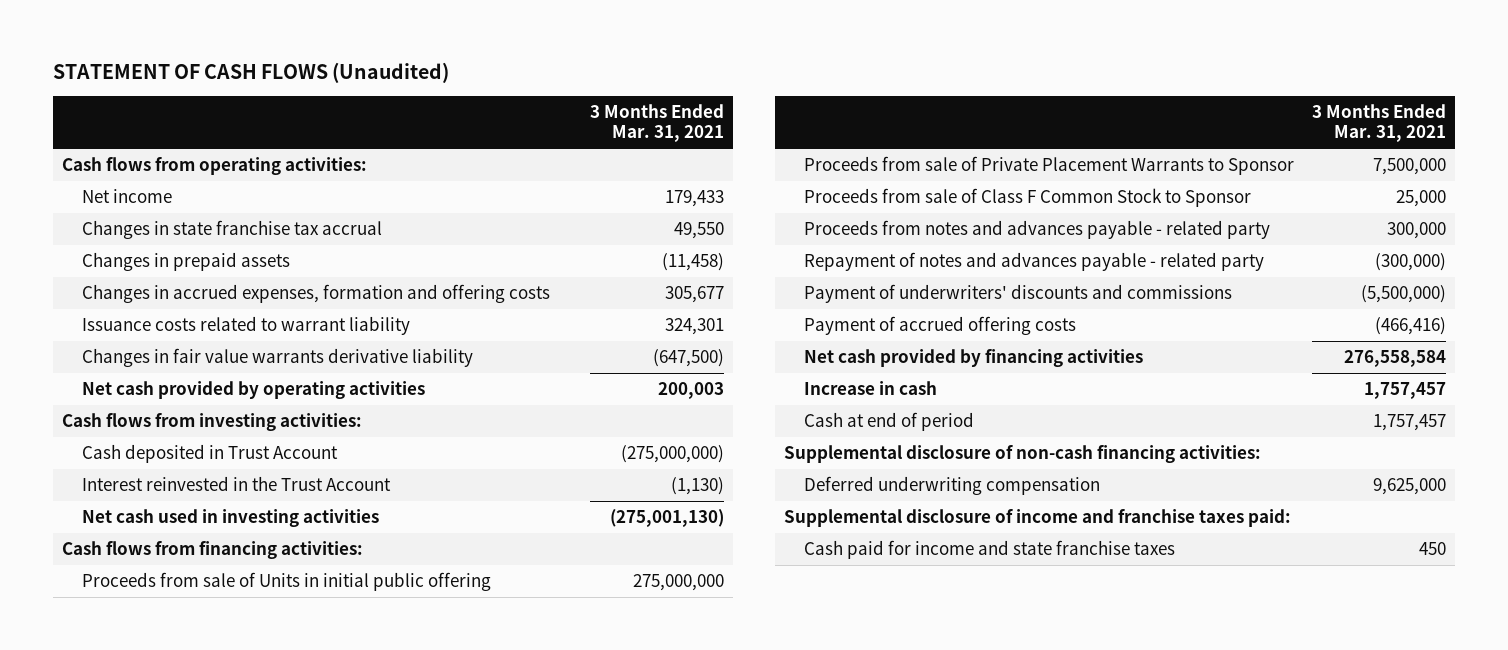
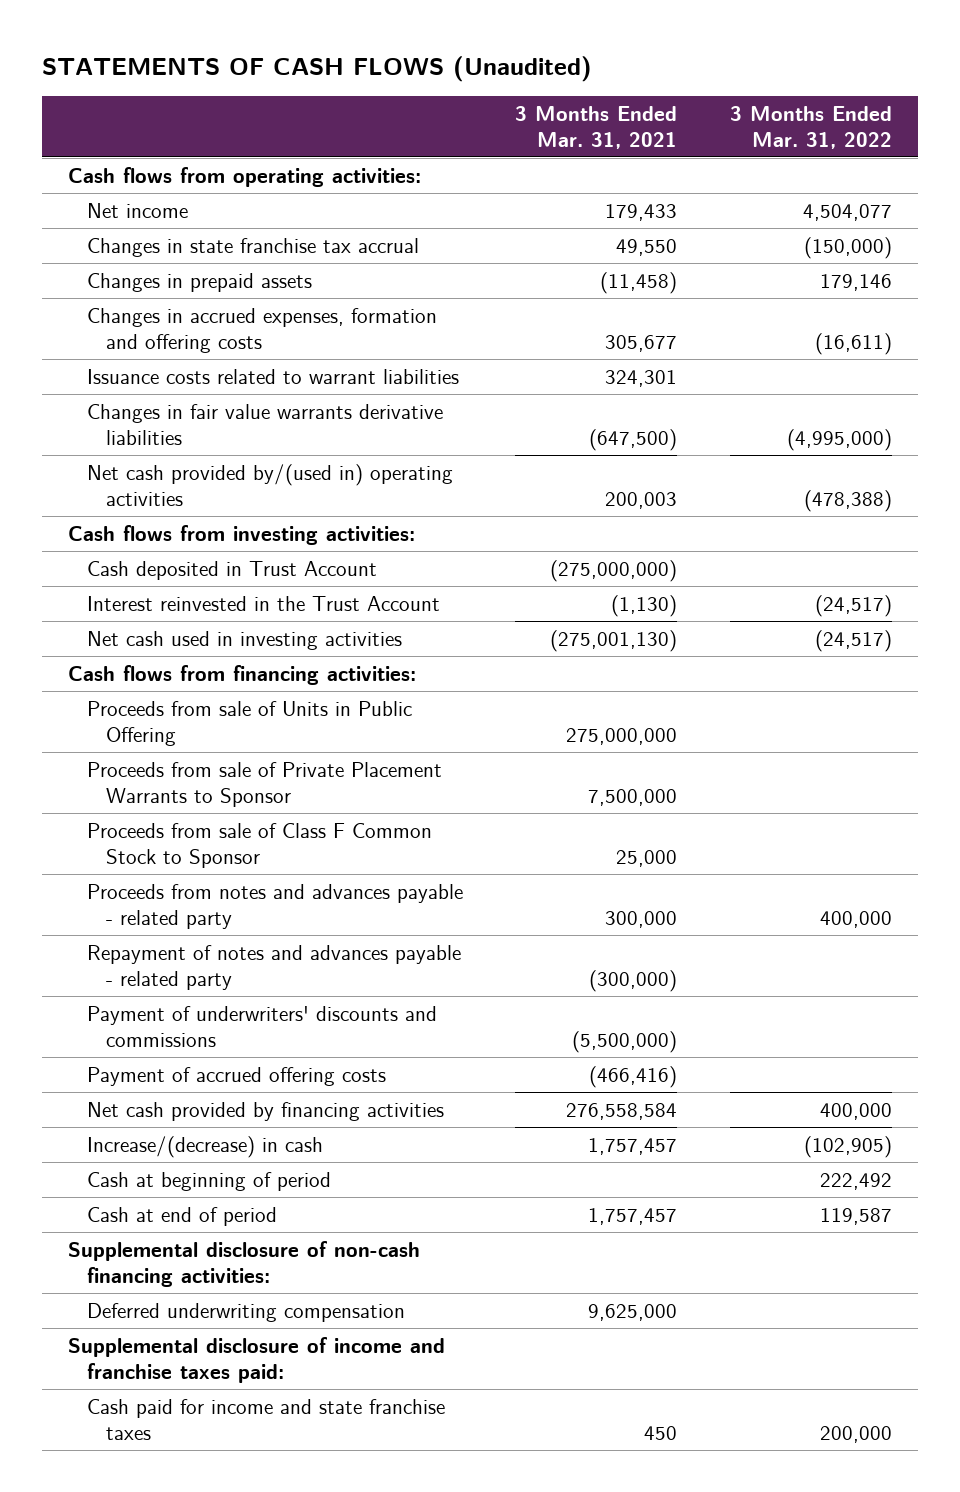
- STATEMENT OF CASH FLOWS (Unaudited)
+ STATEMENTS OF CASH FLOWS (Unaudited)
- | 3 Months Ended Mar. 31, 2021
+ | 3 Months Ended Mar. 31, 2021 | 3 Months Ended Mar. 31, 2022
- Issuance costs related to warrant liability | 324,301
- Changes in fair value warrants derivative liability | (647,500)
- Net cash provided by operating activities | 200,003
+ Issuance costs related to warrant liabilities | 324,301 |
+ Changes in fair value warrants derivative liabilities | (647,500) | (4,995,000)
+ Net cash provided by/(used in) operating activities | 200,003 | (478,388)
- Proceeds from sale of Units in initial public offering | 275,000,000
+ Proceeds from sale of Units in Public Offering | 275,000,000 |
- Increase in cash | 1,757,457
+ Increase/(decrease) in cash | 1,757,457 | (102,905)
+ Cash at beginning of period | | 222,492

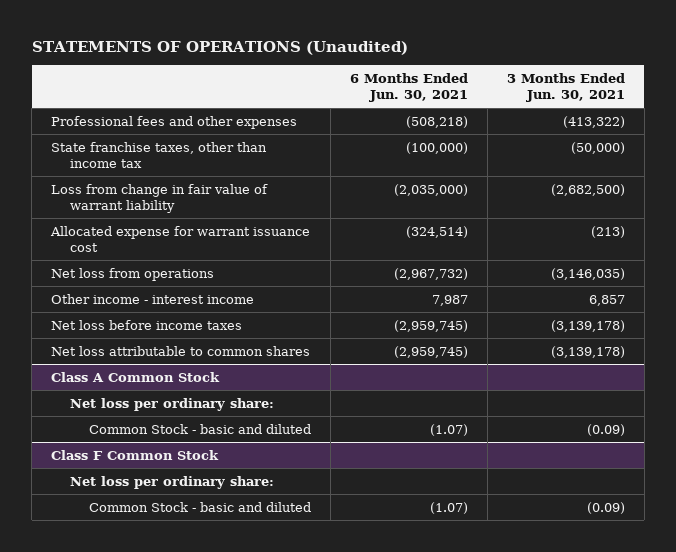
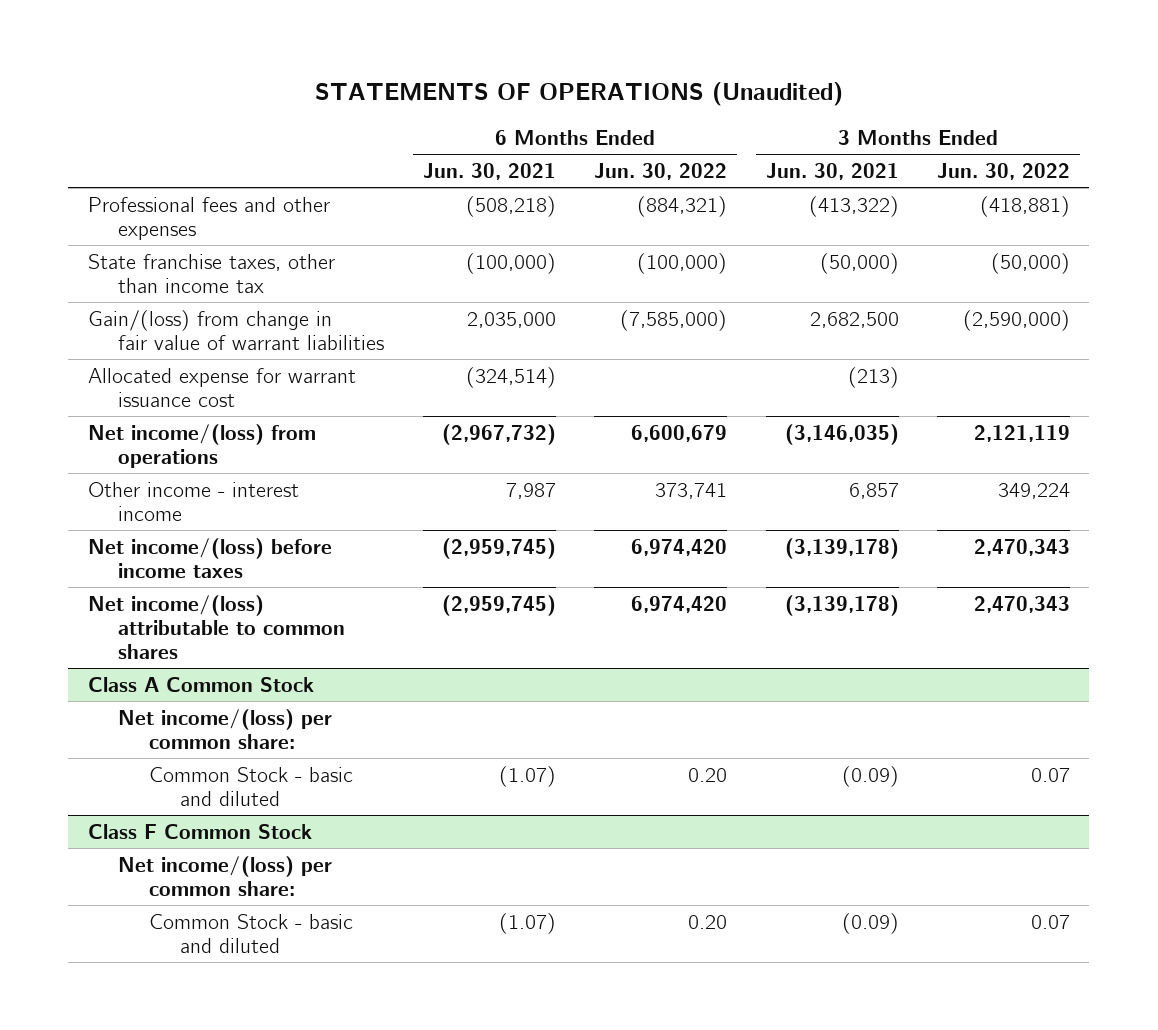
- | 6 Months Ended Jun. 30, 2021 | 3 Months Ended Jun. 30, 2021
+ | 6 Months Ended Jun. 30, 2021 | 6 Months Ended Jun. 30, 2022 | 3 Months Ended Jun. 30, 2021 | 3 Months Ended Jun. 30, 2022
- Loss from change in fair value of warrant liability | (2,035,000) | (2,682,500)
+ Gain/(loss) from change in fair value of warrant liabilities | 2,035,000 | (7,585,000) | 2,682,500 | (2,590,000)
- Net loss from operations | (2,967,732) | (3,146,035)
+ Net income/(loss) from operations | (2,967,732) | 6,600,679 | (3,146,035) | 2,121,119
- Net loss before income taxes | (2,959,745) | (3,139,178)
- Net loss attributable to common shares | (2,959,745) | (3,139,178)
+ Net income/(loss) before income taxes | (2,959,745) | 6,974,420 | (3,139,178) | 2,470,343
+ Net income/(loss) attributable to common shares | (2,959,745) | 6,974,420 | (3,139,178) | 2,470,343
@ Class A Common Stock
- Net loss per ordinary share:
+ Net income/(loss) per common share:
@ Class F Common Stock
- Net loss per ordinary share:
+ Net income/(loss) per common share:

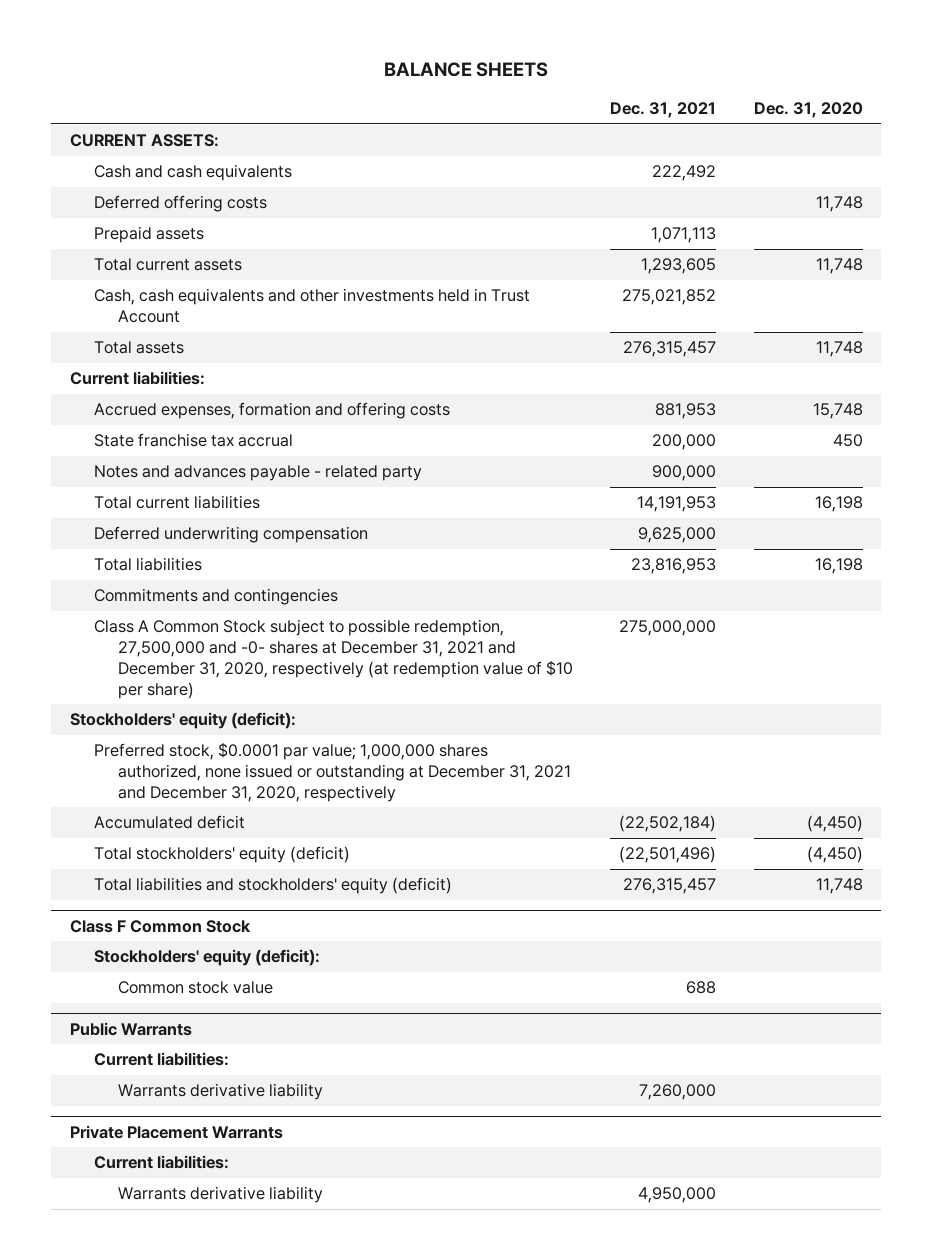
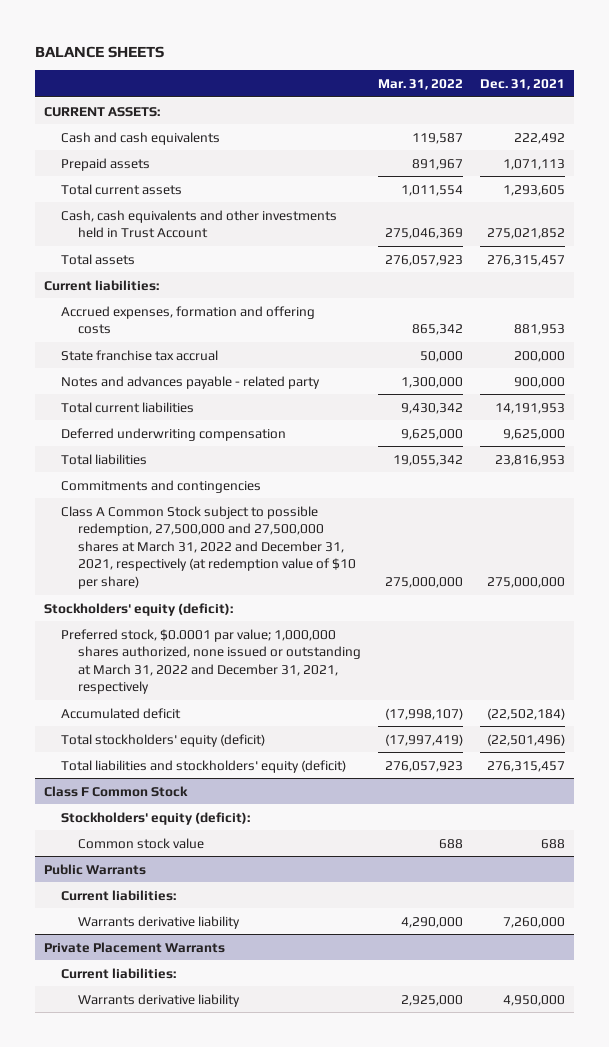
- | Dec. 31, 2021 | Dec. 31, 2020
+ | Mar. 31, 2022 | Dec. 31, 2021
- Deferred offering costs | | 11,748
- Class A Common Stock subject to possible redemption, 27,500,000 and -0- shares at December 31, 2021 and December 31, 2020, respectively (at redemption value of $10 per share) | 275,000,000 |
+ Class A Common Stock subject to possible redemption, 27,500,000 and 27,500,000 shares at March 31, 2022 and December 31, 2021, respectively (at redemption value of $10 per share) | 275,000,000 | 275,000,000
- Preferred stock, $0.0001 par value; 1,000,000 shares authorized, none issued or outstanding at December 31, 2021 and December 31, 2020, respectively
+ Preferred stock, $0.0001 par value; 1,000,000 shares authorized, none issued or outstanding at March 31, 2022 and December 31, 2021, respectively

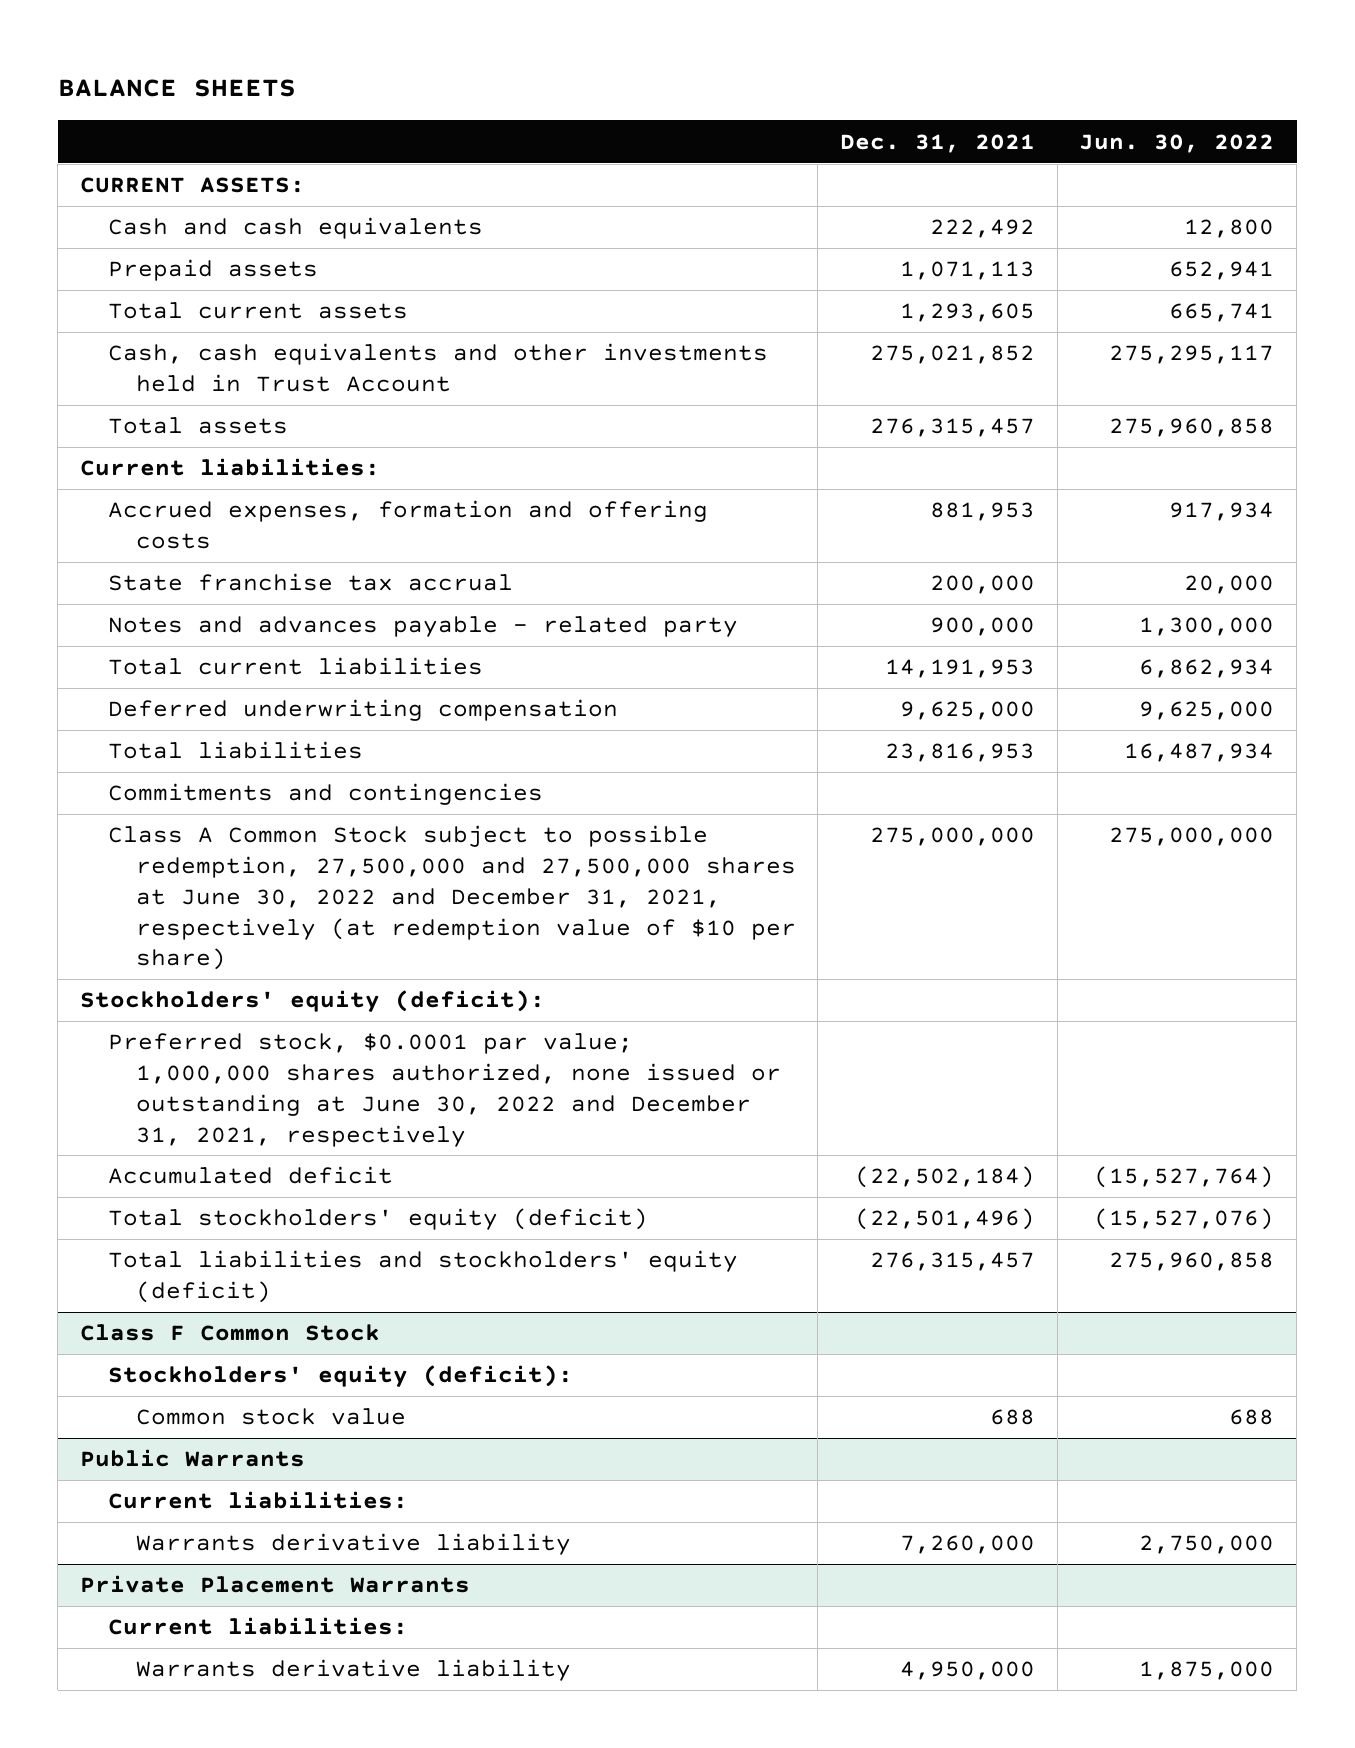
- | Mar. 31, 2022 | Dec. 31, 2021
+ | Dec. 31, 2021 | Jun. 30, 2022
- Class A Common Stock subject to possible redemption, 27,500,000 and 27,500,000 shares at March 31, 2022 and December 31, 2021, respectively (at redemption value of $10 per share) | 275,000,000 | 275,000,000
+ Class A Common Stock subject to possible redemption, 27,500,000 and 27,500,000 shares at June 30, 2022 and December 31, 2021, respectively (at redemption value of $10 per share) | 275,000,000 | 275,000,000
- Preferred stock, $0.0001 par value; 1,000,000 shares authorized, none issued or outstanding at March 31, 2022 and December 31, 2021, respectively
+ Preferred stock, $0.0001 par value; 1,000,000 shares authorized, none issued or outstanding at June 30, 2022 and December 31, 2021, respectively

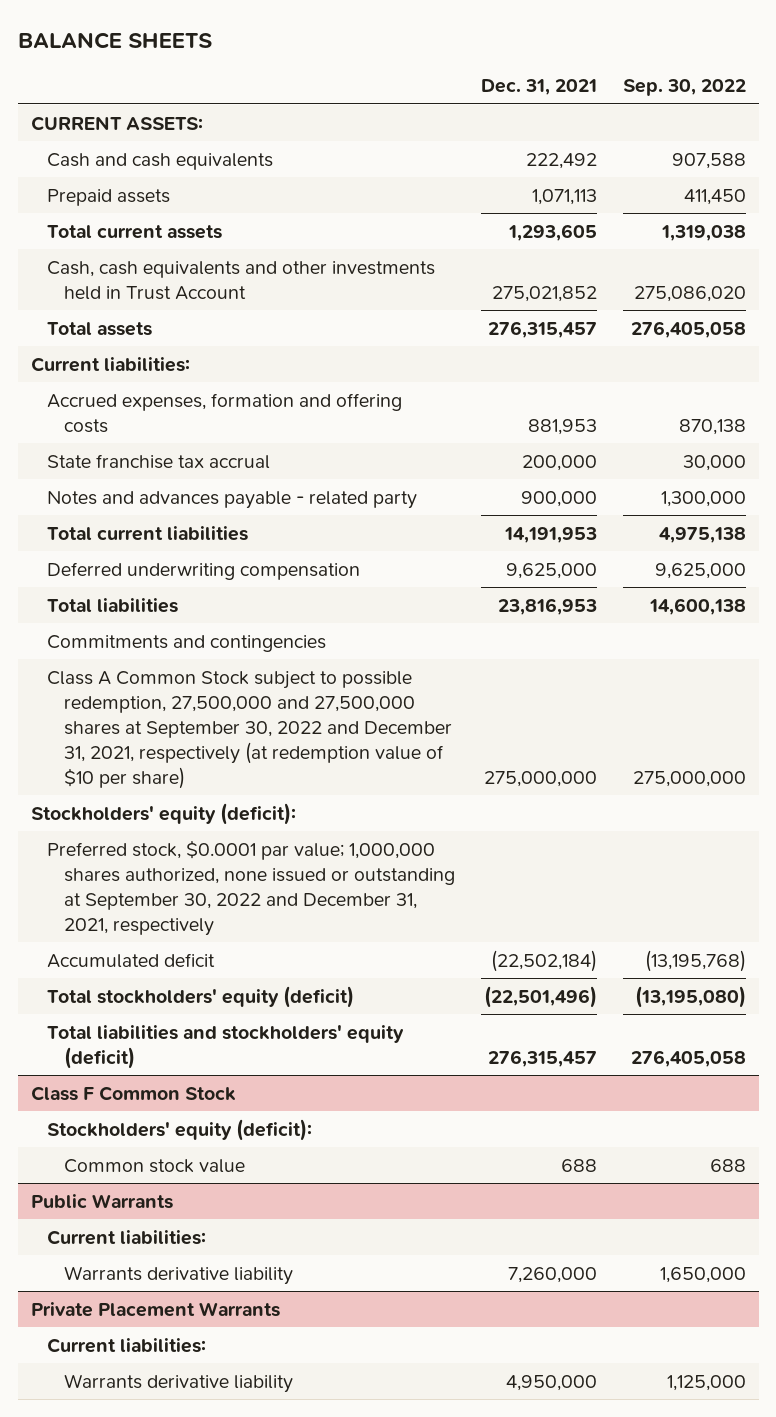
- | Dec. 31, 2021 | Jun. 30, 2022
+ | Dec. 31, 2021 | Sep. 30, 2022
- Class A Common Stock subject to possible redemption, 27,500,000 and 27,500,000 shares at June 30, 2022 and December 31, 2021, respectively (at redemption value of $10 per share) | 275,000,000 | 275,000,000
+ Class A Common Stock subject to possible redemption, 27,500,000 and 27,500,000 shares at September 30, 2022 and December 31, 2021, respectively (at redemption value of $10 per share) | 275,000,000 | 275,000,000
- Preferred stock, $0.0001 par value; 1,000,000 shares authorized, none issued or outstanding at June 30, 2022 and December 31, 2021, respectively
+ Preferred stock, $0.0001 par value; 1,000,000 shares authorized, none issued or outstanding at September 30, 2022 and December 31, 2021, respectively

